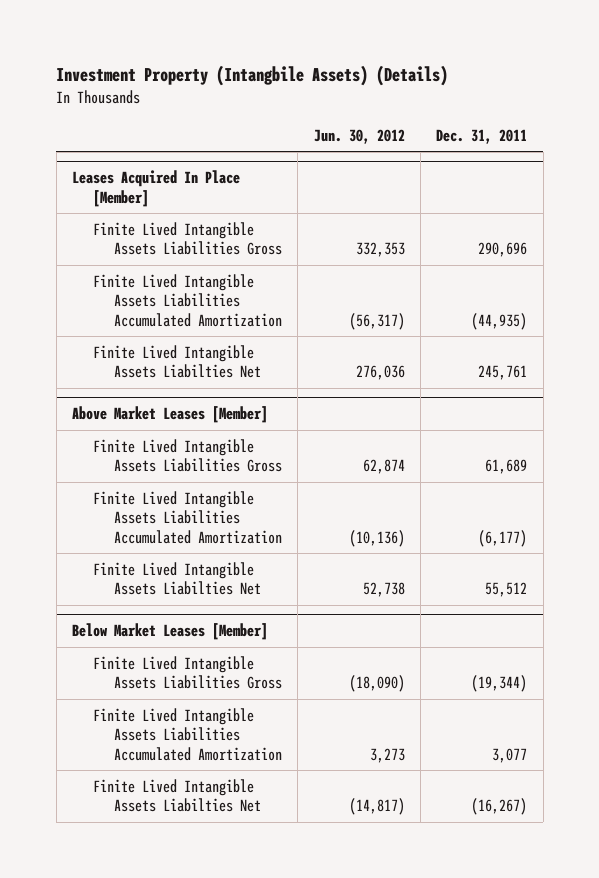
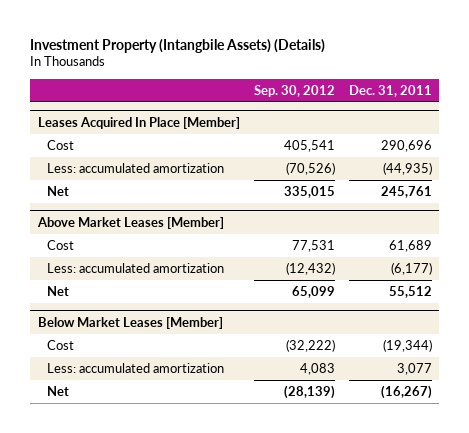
- | Jun. 30, 2012 | Dec. 31, 2011
+ | Sep. 30, 2012 | Dec. 31, 2011
@ Leases Acquired In Place [Member]
- Finite Lived Intangible Assets Liabilities Gross | 332,353 | 290,696
- Finite Lived Intangible Assets Liabilities Accumulated Amortization | (56,317) | (44,935)
- Finite Lived Intangible Assets Liabilties Net | 276,036 | 245,761
+ Cost | 405,541 | 290,696
+ Less: accumulated amortization | (70,526) | (44,935)
+ Net | 335,015 | 245,761
@ Above Market Leases [Member]
- Finite Lived Intangible Assets Liabilities Gross | 62,874 | 61,689
- Finite Lived Intangible Assets Liabilities Accumulated Amortization | (10,136) | (6,177)
- Finite Lived Intangible Assets Liabilties Net | 52,738 | 55,512
+ Cost | 77,531 | 61,689
+ Less: accumulated amortization | (12,432) | (6,177)
+ Net | 65,099 | 55,512
@ Below Market Leases [Member]
- Finite Lived Intangible Assets Liabilities Gross | (18,090) | (19,344)
- Finite Lived Intangible Assets Liabilities Accumulated Amortization | 3,273 | 3,077
- Finite Lived Intangible Assets Liabilties Net | (14,817) | (16,267)
+ Cost | (32,222) | (19,344)
+ Less: accumulated amortization | 4,083 | 3,077
+ Net | (28,139) | (16,267)

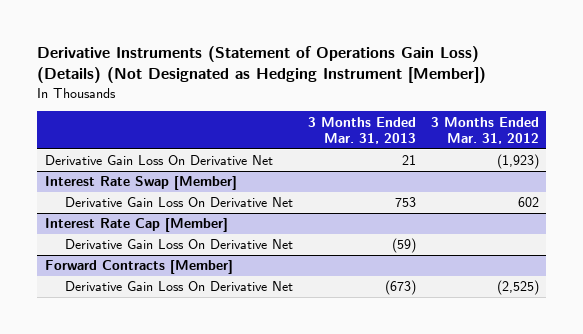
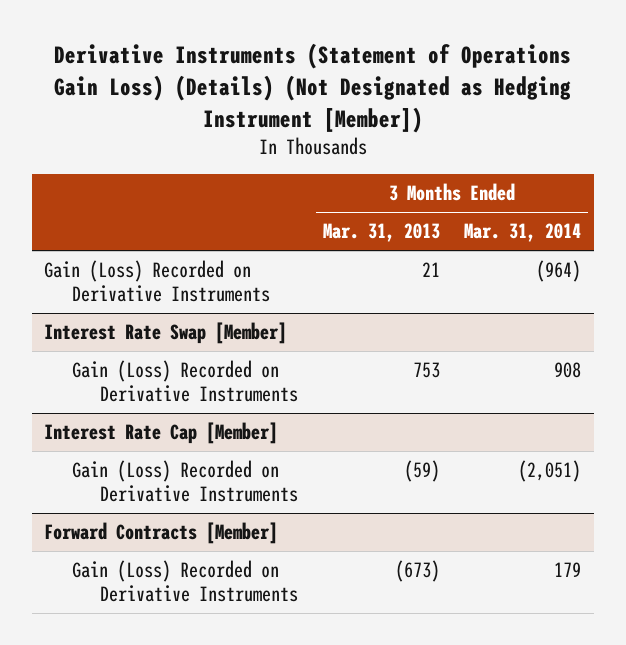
- | 3 Months Ended Mar. 31, 2013 | 3 Months Ended Mar. 31, 2012
+ | 3 Months Ended Mar. 31, 2013 | 3 Months Ended Mar. 31, 2014
- Derivative Gain Loss On Derivative Net | 21 | (1,923)
+ Gain (Loss) Recorded on Derivative Instruments | 21 | (964)
@ Interest Rate Swap [Member]
- Derivative Gain Loss On Derivative Net | 753 | 602
+ Gain (Loss) Recorded on Derivative Instruments | 753 | 908
@ Interest Rate Cap [Member]
- Derivative Gain Loss On Derivative Net | (59) |
+ Gain (Loss) Recorded on Derivative Instruments | (59) | (2,051)
@ Forward Contracts [Member]
- Derivative Gain Loss On Derivative Net | (673) | (2,525)
+ Gain (Loss) Recorded on Derivative Instruments | (673) | 179

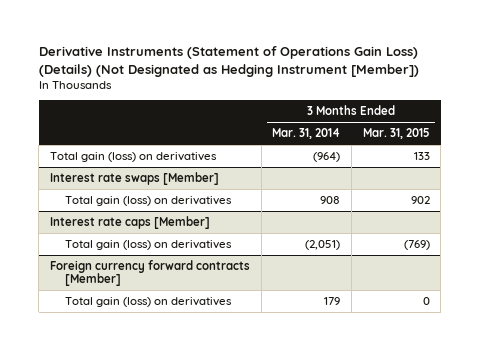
- | 3 Months Ended Mar. 31, 2013 | 3 Months Ended Mar. 31, 2014
+ | 3 Months Ended Mar. 31, 2014 | 3 Months Ended Mar. 31, 2015
- Gain (Loss) Recorded on Derivative Instruments | 21 | (964)
- Interest Rate Swap [Member]
- Gain (Loss) Recorded on Derivative Instruments | 753 | 908
- Interest Rate Cap [Member]
- Gain (Loss) Recorded on Derivative Instruments | (59) | (2,051)
- Forward Contracts [Member]
- Gain (Loss) Recorded on Derivative Instruments | (673) | 179
+ Total gain (loss) on derivatives | (964) | 133
+ Interest rate swaps [Member]
+ Total gain (loss) on derivatives | 908 | 902
+ Interest rate caps [Member]
+ Total gain (loss) on derivatives | (2,051) | (769)
+ Foreign currency forward contracts [Member]
+ Total gain (loss) on derivatives | 179 | 0

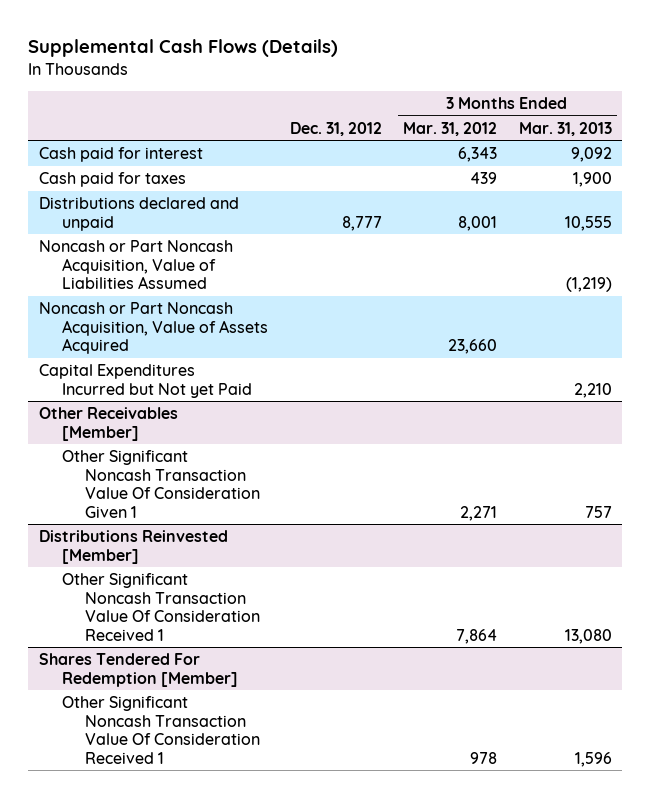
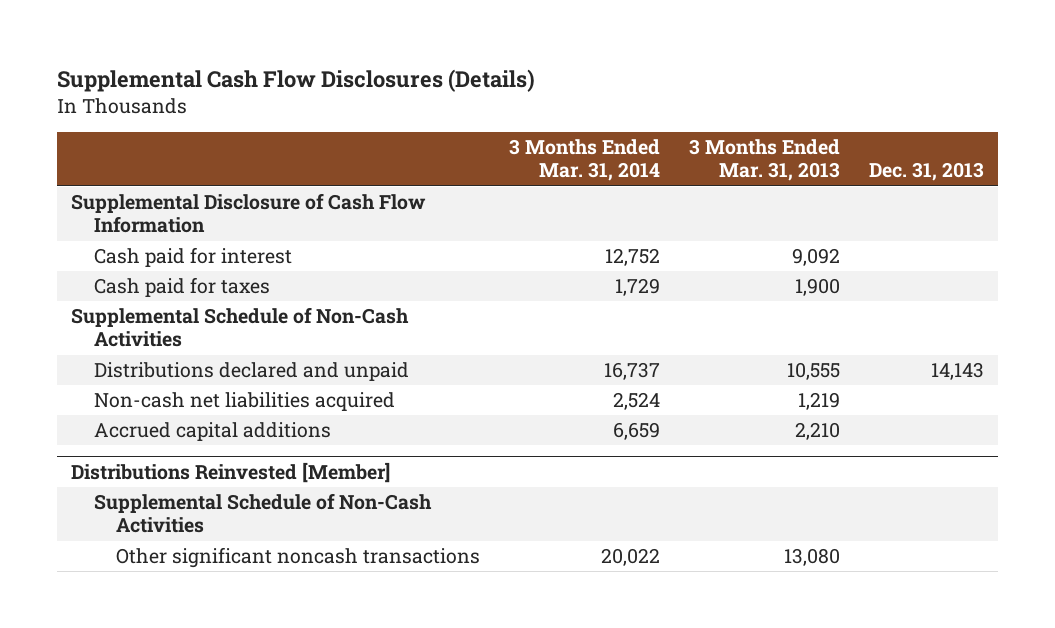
- Supplemental Cash Flows (Details)
+ Supplemental Cash Flow Disclosures (Details)
- | Dec. 31, 2012 | 3 Months Ended Mar. 31, 2012 | 3 Months Ended Mar. 31, 2013
+ | 3 Months Ended Mar. 31, 2014 | 3 Months Ended Mar. 31, 2013 | Dec. 31, 2013
+ Supplemental Disclosure of Cash Flow Information
+ Supplemental Schedule of Non-Cash Activities
- Noncash or Part Noncash Acquisition, Value of Liabilities Assumed | | | (1,219)
- Noncash or Part Noncash Acquisition, Value of Assets Acquired | | 23,660 |
- Capital Expenditures Incurred but Not yet Paid | | | 2,210
- Other Receivables [Member]
- Other Significant Noncash Transaction Value Of Consideration Given 1 | | 2,271 | 757
+ Non-cash net liabilities acquired | 2,524 | 1,219 |
+ Accrued capital additions | 6,659 | 2,210 |
@ Distributions Reinvested [Member]
- Other Significant Noncash Transaction Value Of Consideration Received 1 | | 7,864 | 13,080
- Shares Tendered For Redemption [Member]
- Other Significant Noncash Transaction Value Of Consideration Received 1 | | 978 | 1,596
@ Distributions Reinvested [Member]
+ Supplemental Schedule of Non-Cash Activities
+ Other significant noncash transactions | 20,022 | 13,080 |

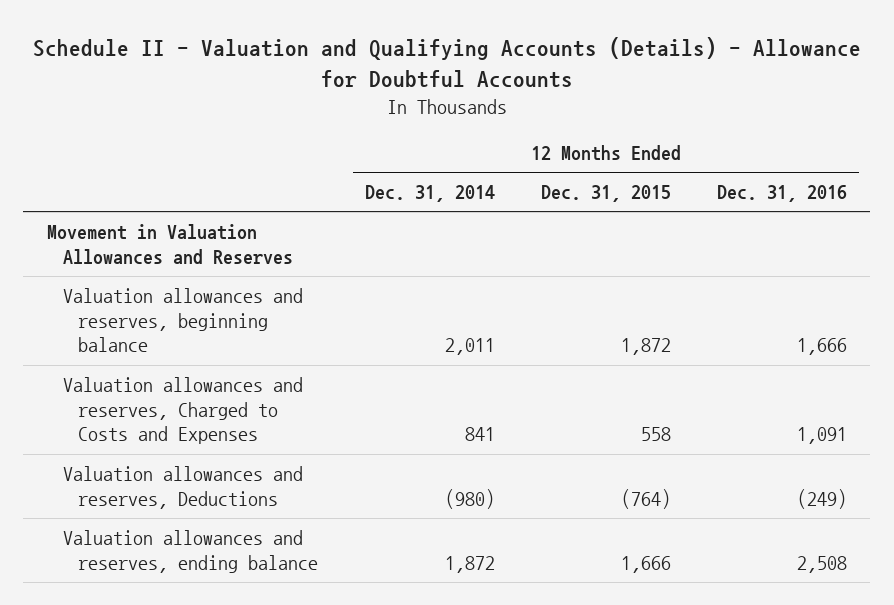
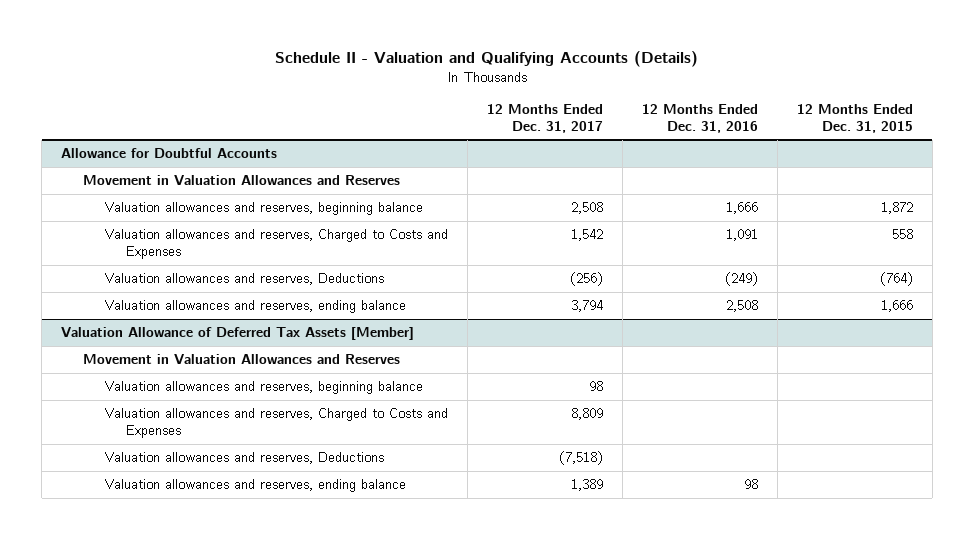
- Schedule II - Valuation and Qualifying Accounts (Details) - Allowance for Doubtful Accounts
+ Schedule II - Valuation and Qualifying Accounts (Details)
- | 12 Months Ended Dec. 31, 2014 | 12 Months Ended Dec. 31, 2015 | 12 Months Ended Dec. 31, 2016
+ | 12 Months Ended Dec. 31, 2017 | 12 Months Ended Dec. 31, 2016 | 12 Months Ended Dec. 31, 2015
+ Allowance for Doubtful Accounts
+ Valuation Allowance of Deferred Tax Assets [Member]
+ Movement in Valuation Allowances and Reserves
+ Valuation allowances and reserves, beginning balance | 98 | |
+ Valuation allowances and reserves, Charged to Costs and Expenses | 8,809 | |
+ Valuation allowances and reserves, Deductions | (7,518) | |
+ Valuation allowances and reserves, ending balance | 1,389 | 98 |

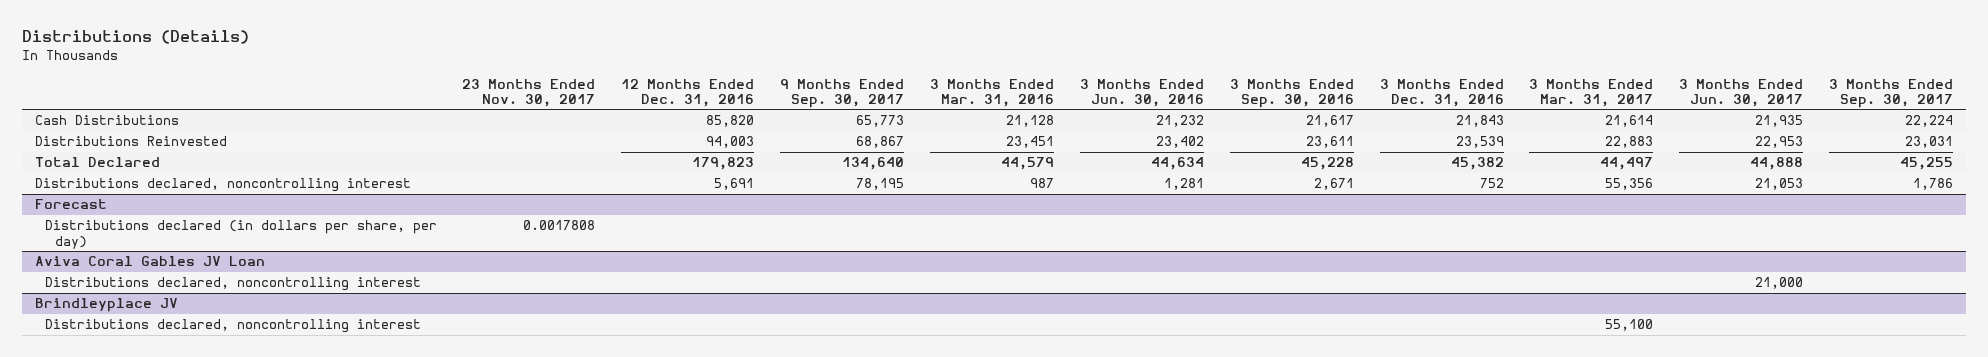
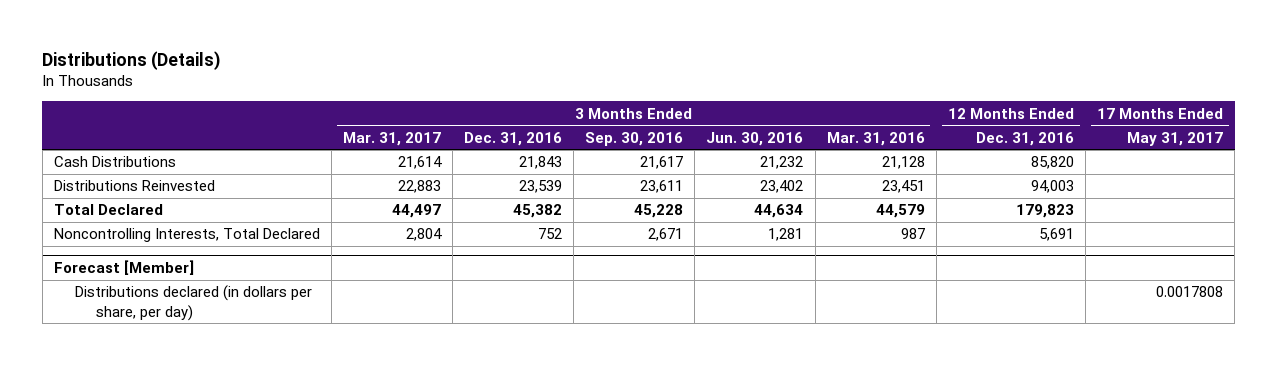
- | 23 Months Ended Nov. 30, 2017 | 12 Months Ended Dec. 31, 2016 | 9 Months Ended Sep. 30, 2017 | 3 Months Ended Mar. 31, 2016 | 3 Months Ended Jun. 30, 2016 | 3 Months Ended Sep. 30, 2016 | 3 Months Ended Dec. 31, 2016 | 3 Months Ended Mar. 31, 2017 | 3 Months Ended Jun. 30, 2017 | 3 Months Ended Sep. 30, 2017
+ | 3 Months Ended Mar. 31, 2017 | 3 Months Ended Dec. 31, 2016 | 3 Months Ended Sep. 30, 2016 | 3 Months Ended Jun. 30, 2016 | 3 Months Ended Mar. 31, 2016 | 12 Months Ended Dec. 31, 2016 | 17 Months Ended May 31, 2017
- Distributions declared, noncontrolling interest | | 5,691 | 78,195 | 987 | 1,281 | 2,671 | 752 | 55,356 | 21,053 | 1,786
- Forecast
+ Noncontrolling Interests, Total Declared | 2,804 | 752 | 2,671 | 1,281 | 987 | 5,691 |
+ Forecast [Member]
- Aviva Coral Gables JV Loan
- Distributions declared, noncontrolling interest | | | | | | | | | 21,000 |
- Brindleyplace JV
- Distributions declared, noncontrolling interest | | | | | | | | 55,100 | |

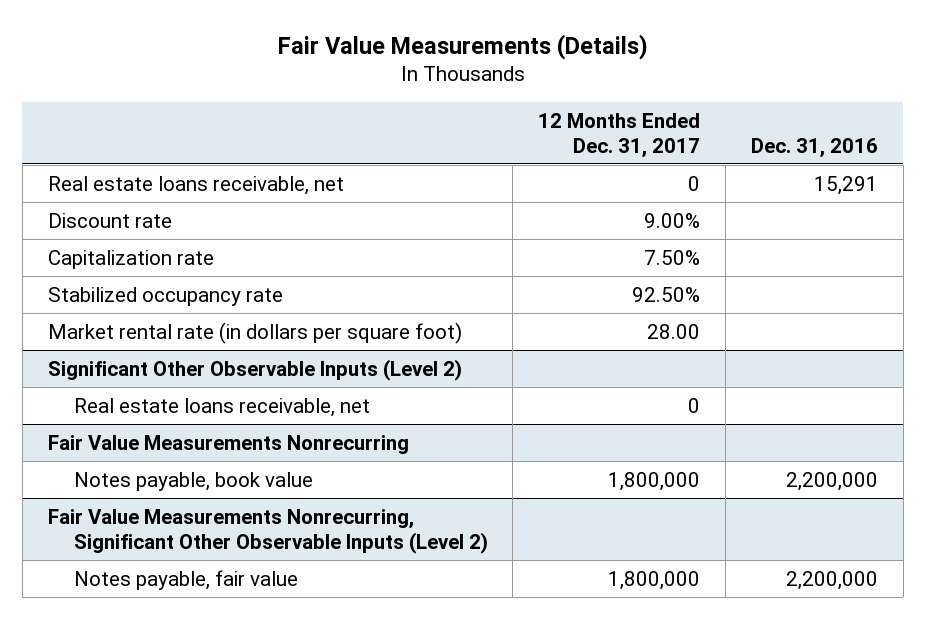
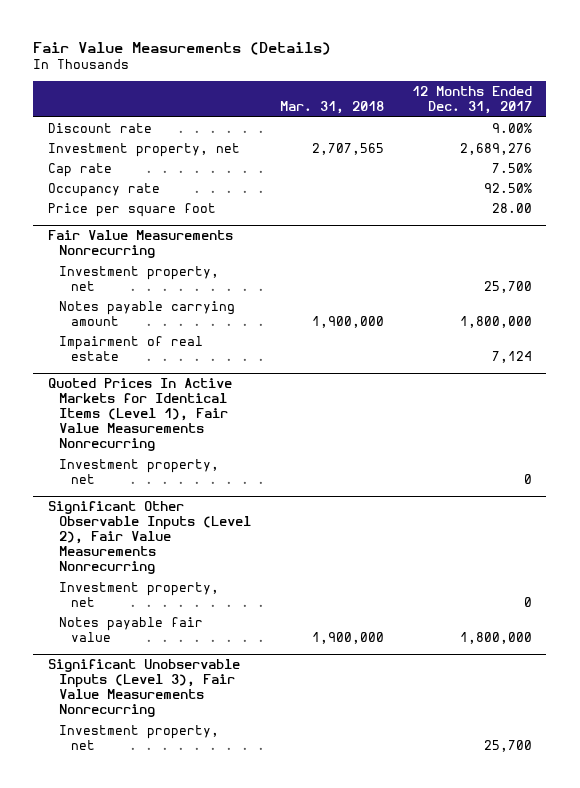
- | 12 Months Ended Dec. 31, 2017 | Dec. 31, 2016
+ | Mar. 31, 2018 | 12 Months Ended Dec. 31, 2017
- Real estate loans receivable, net | 0 | 15,291
- Capitalization rate | 7.50% |
- Stabilized occupancy rate | 92.50% |
- Market rental rate (in dollars per square foot) | 28.00 |
- Significant Other Observable Inputs (Level 2)
- Real estate loans receivable, net | 0 |
+ Investment property, net | 2,707,565 | 2,689,276
+ Cap rate | | 7.50%
+ Occupancy rate | | 92.50%
+ Price per square foot | | 28.00
@ Fair Value Measurements Nonrecurring
- Notes payable, book value | 1,800,000 | 2,200,000
- Fair Value Measurements Nonrecurring, Significant Other Observable Inputs (Level 2)
- Notes payable, fair value | 1,800,000 | 2,200,000
@ Fair Value Measurements Nonrecurring
+ Investment property, net | | 25,700
+ Notes payable carrying amount | 1,900,000 | 1,800,000
+ Impairment of real estate | | 7,124
+ Quoted Prices In Active Markets for Identical Items (Level 1), Fair Value Measurements Nonrecurring
+ Investment property, net | | 0
+ Significant Other Observable Inputs (Level 2), Fair Value Measurements Nonrecurring
+ Investment property, net | | 0
+ Notes payable fair value | 1,900,000 | 1,800,000
+ Significant Unobservable Inputs (Level 3), Fair Value Measurements Nonrecurring
+ Investment property, net | | 25,700

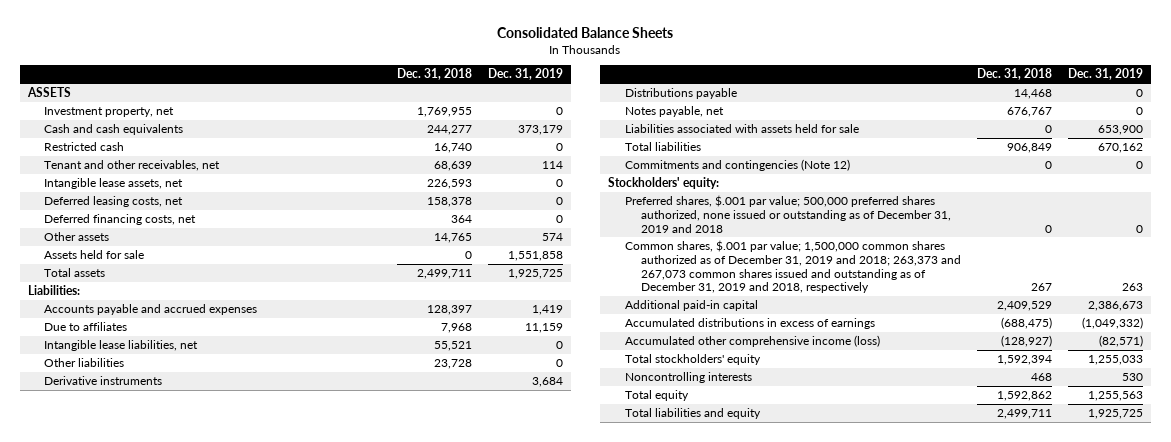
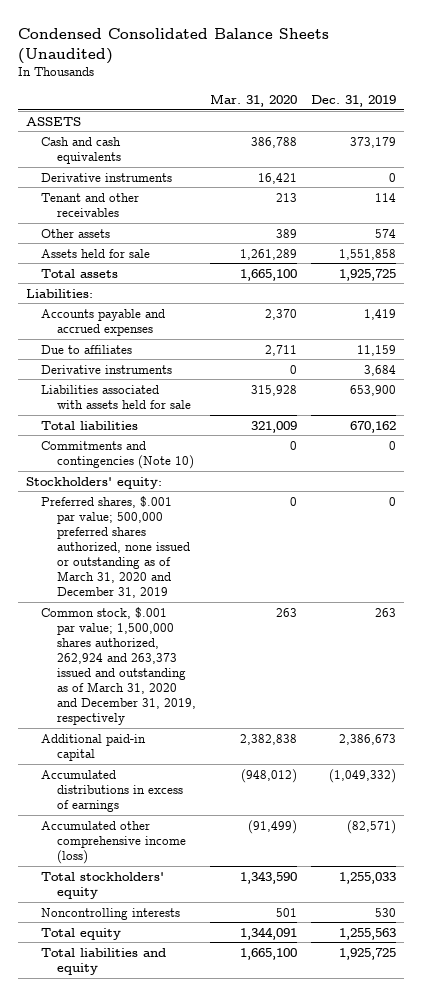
- Consolidated Balance Sheets
+ Condensed Consolidated Balance Sheets (Unaudited)
- | Dec. 31, 2018 | Dec. 31, 2019
+ | Mar. 31, 2020 | Dec. 31, 2019
- Investment property, net | 1,769,955 | 0
- Restricted cash | 16,740 | 0
- Tenant and other receivables, net | 68,639 | 114
- Intangible lease assets, net | 226,593 | 0
- Deferred leasing costs, net | 158,378 | 0
- Deferred financing costs, net | 364 | 0
+ Derivative instruments | 16,421 | 0
+ Tenant and other receivables | 213 | 114
- Intangible lease liabilities, net | 55,521 | 0
- Other liabilities | 23,728 | 0
- Distributions payable | 14,468 | 0
- Notes payable, net | 676,767 | 0
- Commitments and contingencies (Note 12) | 0 | 0
+ Commitments and contingencies (Note 10) | 0 | 0
- Preferred shares, $.001 par value; 500,000 preferred shares authorized, none issued or outstanding as of December 31, 2019 and 2018 | 0 | 0
- Common shares, $.001 par value; 1,500,000 common shares authorized as of December 31, 2019 and 2018; 263,373 and 267,073 common shares issued and outstanding as of December 31, 2019 and 2018, respectively | 267 | 263
+ Preferred shares, $.001 par value; 500,000 preferred shares authorized, none issued or outstanding as of March 31, 2020 and December 31, 2019 | 0 | 0
+ Common stock, $.001 par value; 1,500,000 shares authorized, 262,924 and 263,373 issued and outstanding as of March 31, 2020 and December 31, 2019, respectively | 263 | 263

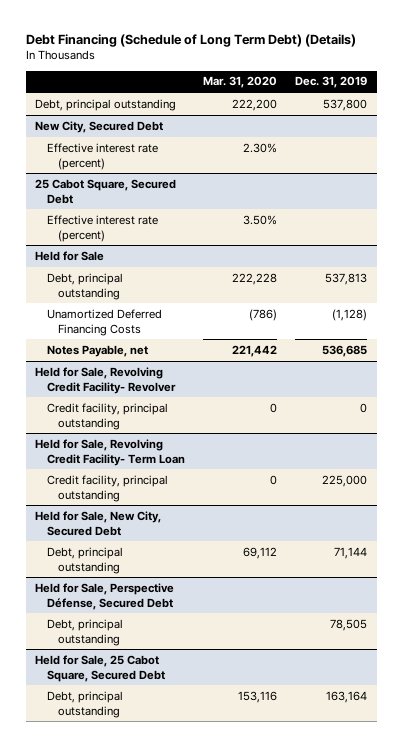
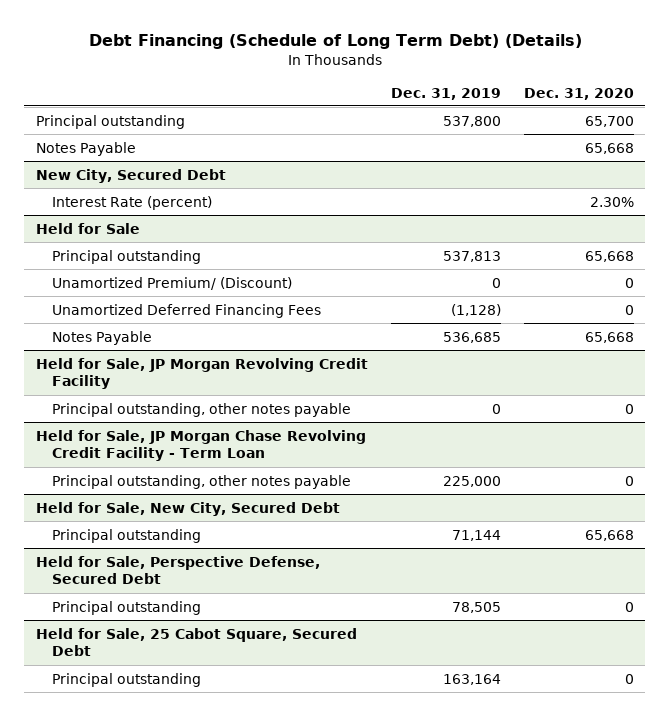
- | Mar. 31, 2020 | Dec. 31, 2019
+ | Dec. 31, 2019 | Dec. 31, 2020
- Debt, principal outstanding | 222,200 | 537,800
+ Principal outstanding | 537,800 | 65,700
+ Notes Payable | | 65,668
@ New City, Secured Debt
- Effective interest rate (percent) | 2.30% |
- 25 Cabot Square, Secured Debt
- Effective interest rate (percent) | 3.50% |
@ New City, Secured Debt
+ Interest Rate (percent) | | 2.30%
@ Held for Sale
- Debt, principal outstanding | 222,228 | 537,813
- Unamortized Deferred Financing Costs | (786) | (1,128)
- Notes Payable, net | 221,442 | 536,685
- Held for Sale, Revolving Credit Facility- Revolver
- Credit facility, principal outstanding | 0 | 0
- Held for Sale, Revolving Credit Facility- Term Loan
- Credit facility, principal outstanding | 0 | 225,000
@ Held for Sale
+ Principal outstanding | 537,813 | 65,668
+ Unamortized Premium/ (Discount) | 0 | 0
+ Unamortized Deferred Financing Fees | (1,128) | 0
+ Notes Payable | 536,685 | 65,668
+ Held for Sale, JP Morgan Revolving Credit Facility
+ Principal outstanding, other notes payable | 0 | 0
+ Held for Sale, JP Morgan Chase Revolving Credit Facility - Term Loan
+ Principal outstanding, other notes payable | 225,000 | 0
@ Held for Sale, New City, Secured Debt
- Debt, principal outstanding | 69,112 | 71,144
- Held for Sale, Perspective Défense, Secured Debt
- Debt, principal outstanding | | 78,505
@ Held for Sale, New City, Secured Debt
+ Principal outstanding | 71,144 | 65,668
+ Held for Sale, Perspective Defense, Secured Debt
+ Principal outstanding | 78,505 | 0
@ Held for Sale, 25 Cabot Square, Secured Debt
- Debt, principal outstanding | 153,116 | 163,164
+ Principal outstanding | 163,164 | 0

